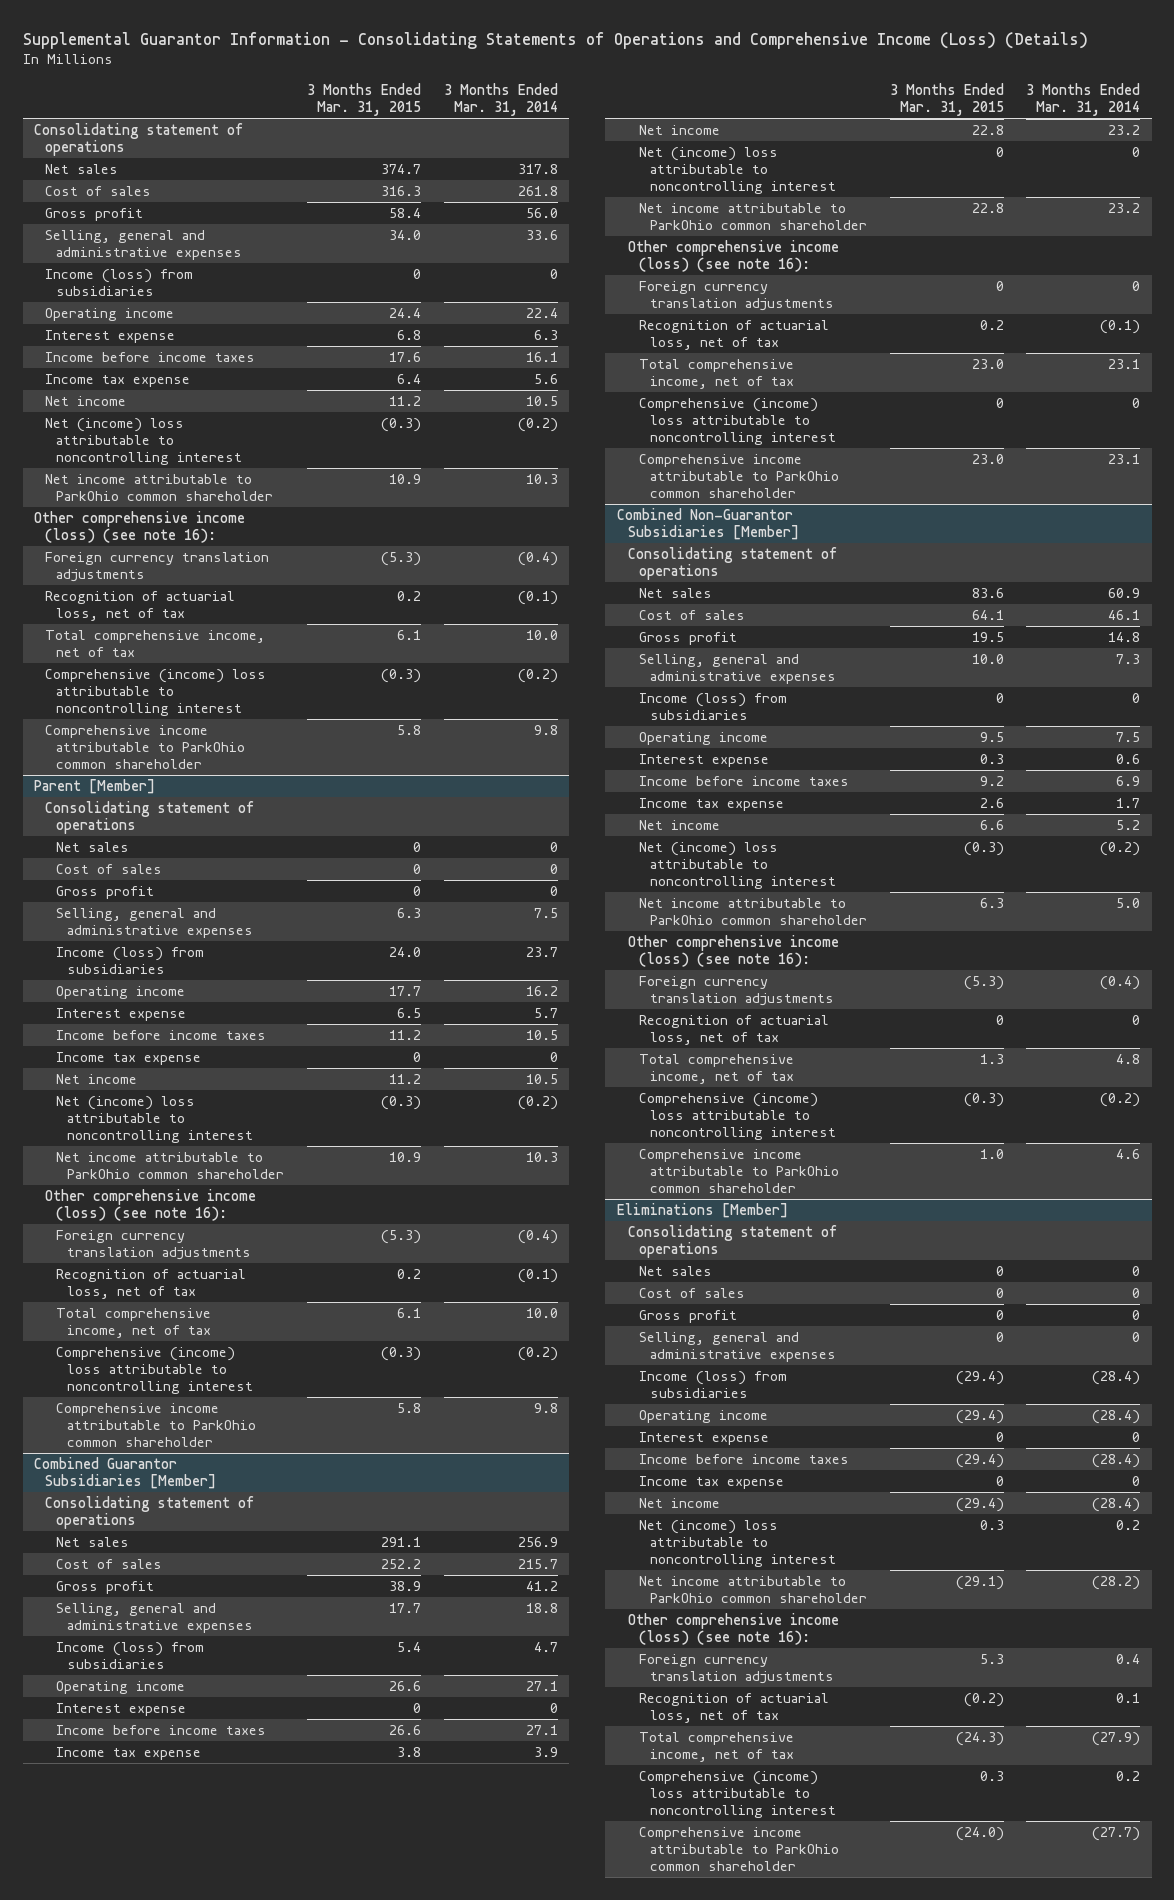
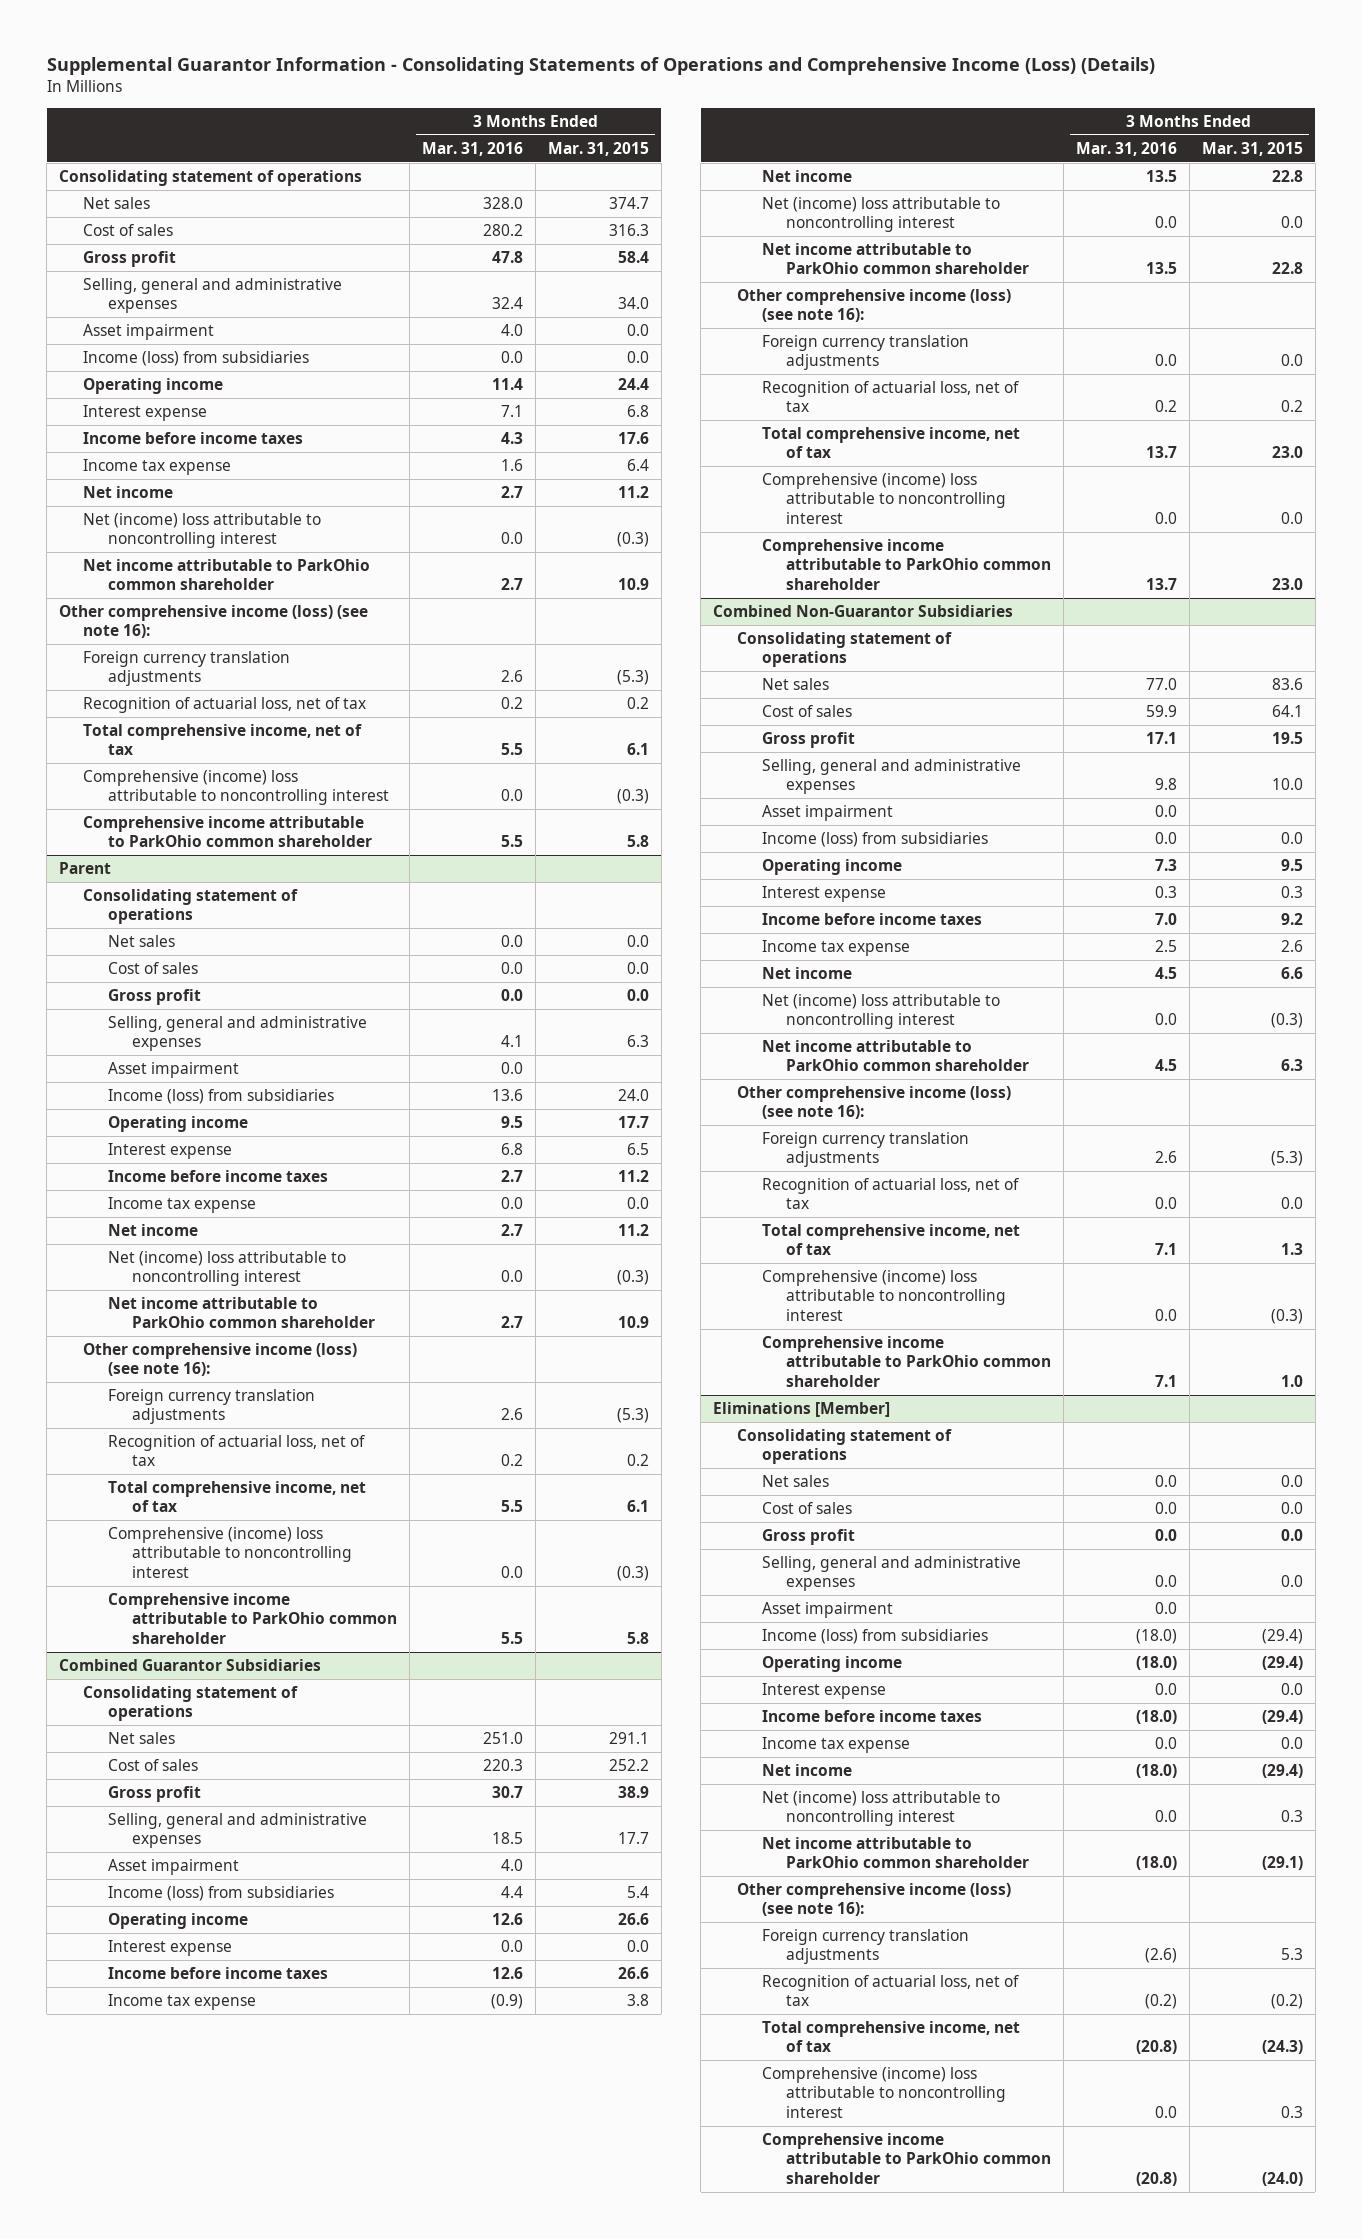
- | 3 Months Ended Mar. 31, 2015 | 3 Months Ended Mar. 31, 2014
+ | 3 Months Ended Mar. 31, 2016 | 3 Months Ended Mar. 31, 2015
- Income (loss) from subsidiaries | 0 | 0
+ Asset impairment | 4.0 | 0.0
+ Income (loss) from subsidiaries | 0.0 | 0.0
- Parent [Member]
+ Parent
- Net sales | 0 | 0
- Cost of sales | 0 | 0
- Gross profit | 0 | 0
+ Net sales | 0.0 | 0.0
+ Cost of sales | 0.0 | 0.0
+ Gross profit | 0.0 | 0.0
+ Asset impairment | 0.0 |
- Income tax expense | 0 | 0
+ Income tax expense | 0.0 | 0.0
- Combined Guarantor Subsidiaries [Member]
+ Combined Guarantor Subsidiaries
+ Asset impairment | 4.0 |
- Interest expense | 0 | 0
+ Interest expense | 0.0 | 0.0
- Net (income) loss attributable to noncontrolling interest | 0 | 0
+ Net (income) loss attributable to noncontrolling interest | 0.0 | 0.0
- Foreign currency translation adjustments | 0 | 0
+ Foreign currency translation adjustments | 0.0 | 0.0
- Comprehensive (income) loss attributable to noncontrolling interest | 0 | 0
+ Comprehensive (income) loss attributable to noncontrolling interest | 0.0 | 0.0
- Combined Non-Guarantor Subsidiaries [Member]
+ Combined Non-Guarantor Subsidiaries
- Income (loss) from subsidiaries | 0 | 0
+ Asset impairment | 0.0 |
+ Income (loss) from subsidiaries | 0.0 | 0.0
- Recognition of actuarial loss, net of tax | 0 | 0
+ Recognition of actuarial loss, net of tax | 0.0 | 0.0
@ Eliminations [Member]
- Net sales | 0 | 0
- Cost of sales | 0 | 0
- Gross profit | 0 | 0
- Selling, general and administrative expenses | 0 | 0
+ Net sales | 0.0 | 0.0
+ Cost of sales | 0.0 | 0.0
+ Gross profit | 0.0 | 0.0
+ Selling, general and administrative expenses | 0.0 | 0.0
+ Asset impairment | 0.0 |
- Interest expense | 0 | 0
+ Interest expense | 0.0 | 0.0
- Income tax expense | 0 | 0
+ Income tax expense | 0.0 | 0.0

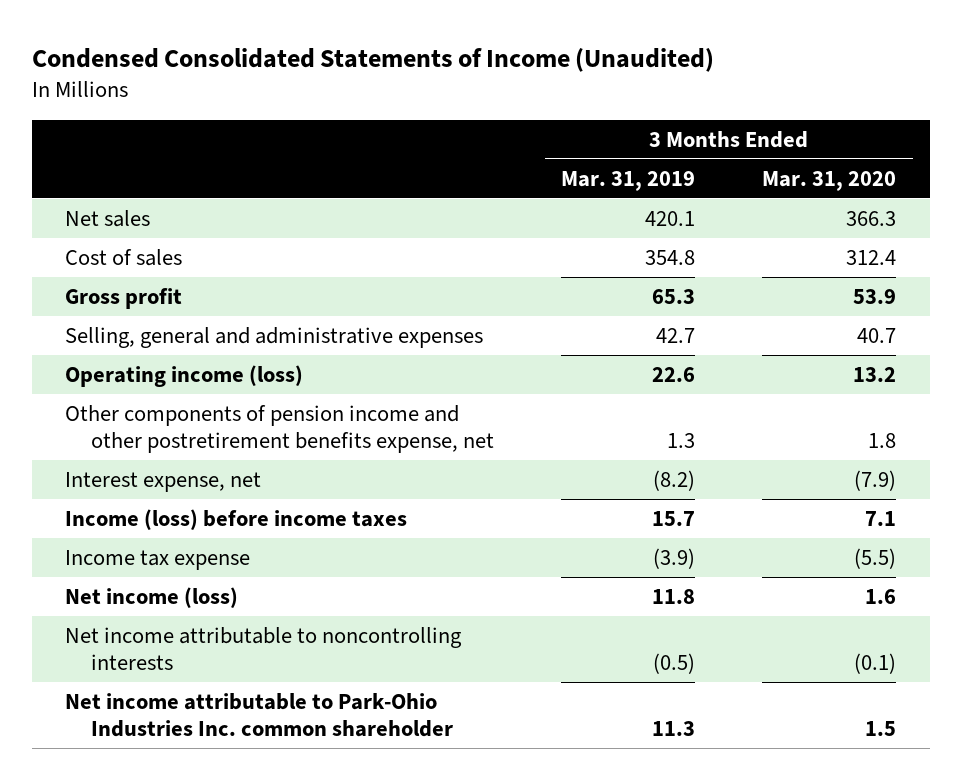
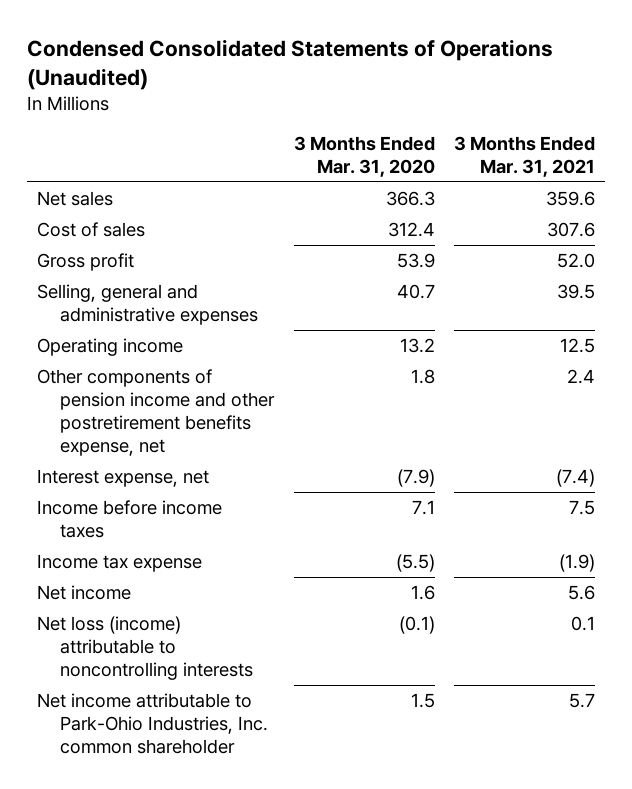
- Condensed Consolidated Statements of Income (Unaudited)
+ Condensed Consolidated Statements of Operations (Unaudited)
- | 3 Months Ended Mar. 31, 2019 | 3 Months Ended Mar. 31, 2020
+ | 3 Months Ended Mar. 31, 2020 | 3 Months Ended Mar. 31, 2021
- Operating income (loss) | 22.6 | 13.2
+ Operating income | 13.2 | 12.5
- Income (loss) before income taxes | 15.7 | 7.1
+ Income before income taxes | 7.1 | 7.5
- Net income (loss) | 11.8 | 1.6
- Net income attributable to noncontrolling interests | (0.5) | (0.1)
- Net income attributable to Park-Ohio Industries Inc. common shareholder | 11.3 | 1.5
+ Net income | 1.6 | 5.6
+ Net loss (income) attributable to noncontrolling interests | (0.1) | 0.1
+ Net income attributable to Park-Ohio Industries, Inc. common shareholder | 1.5 | 5.7

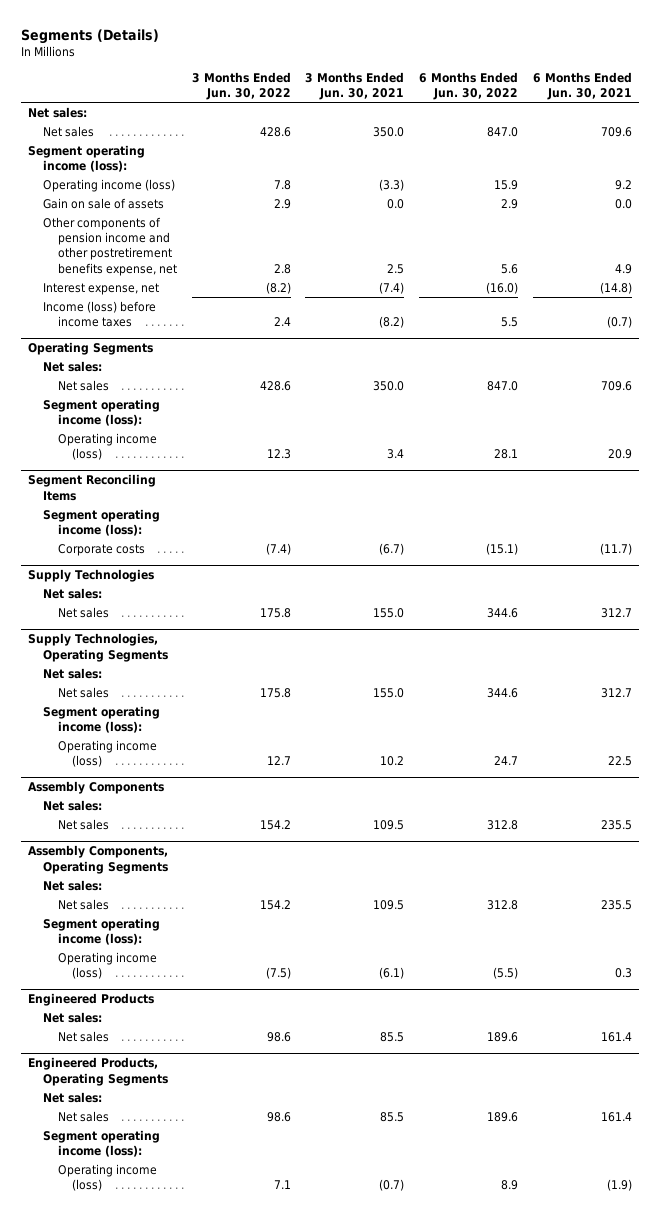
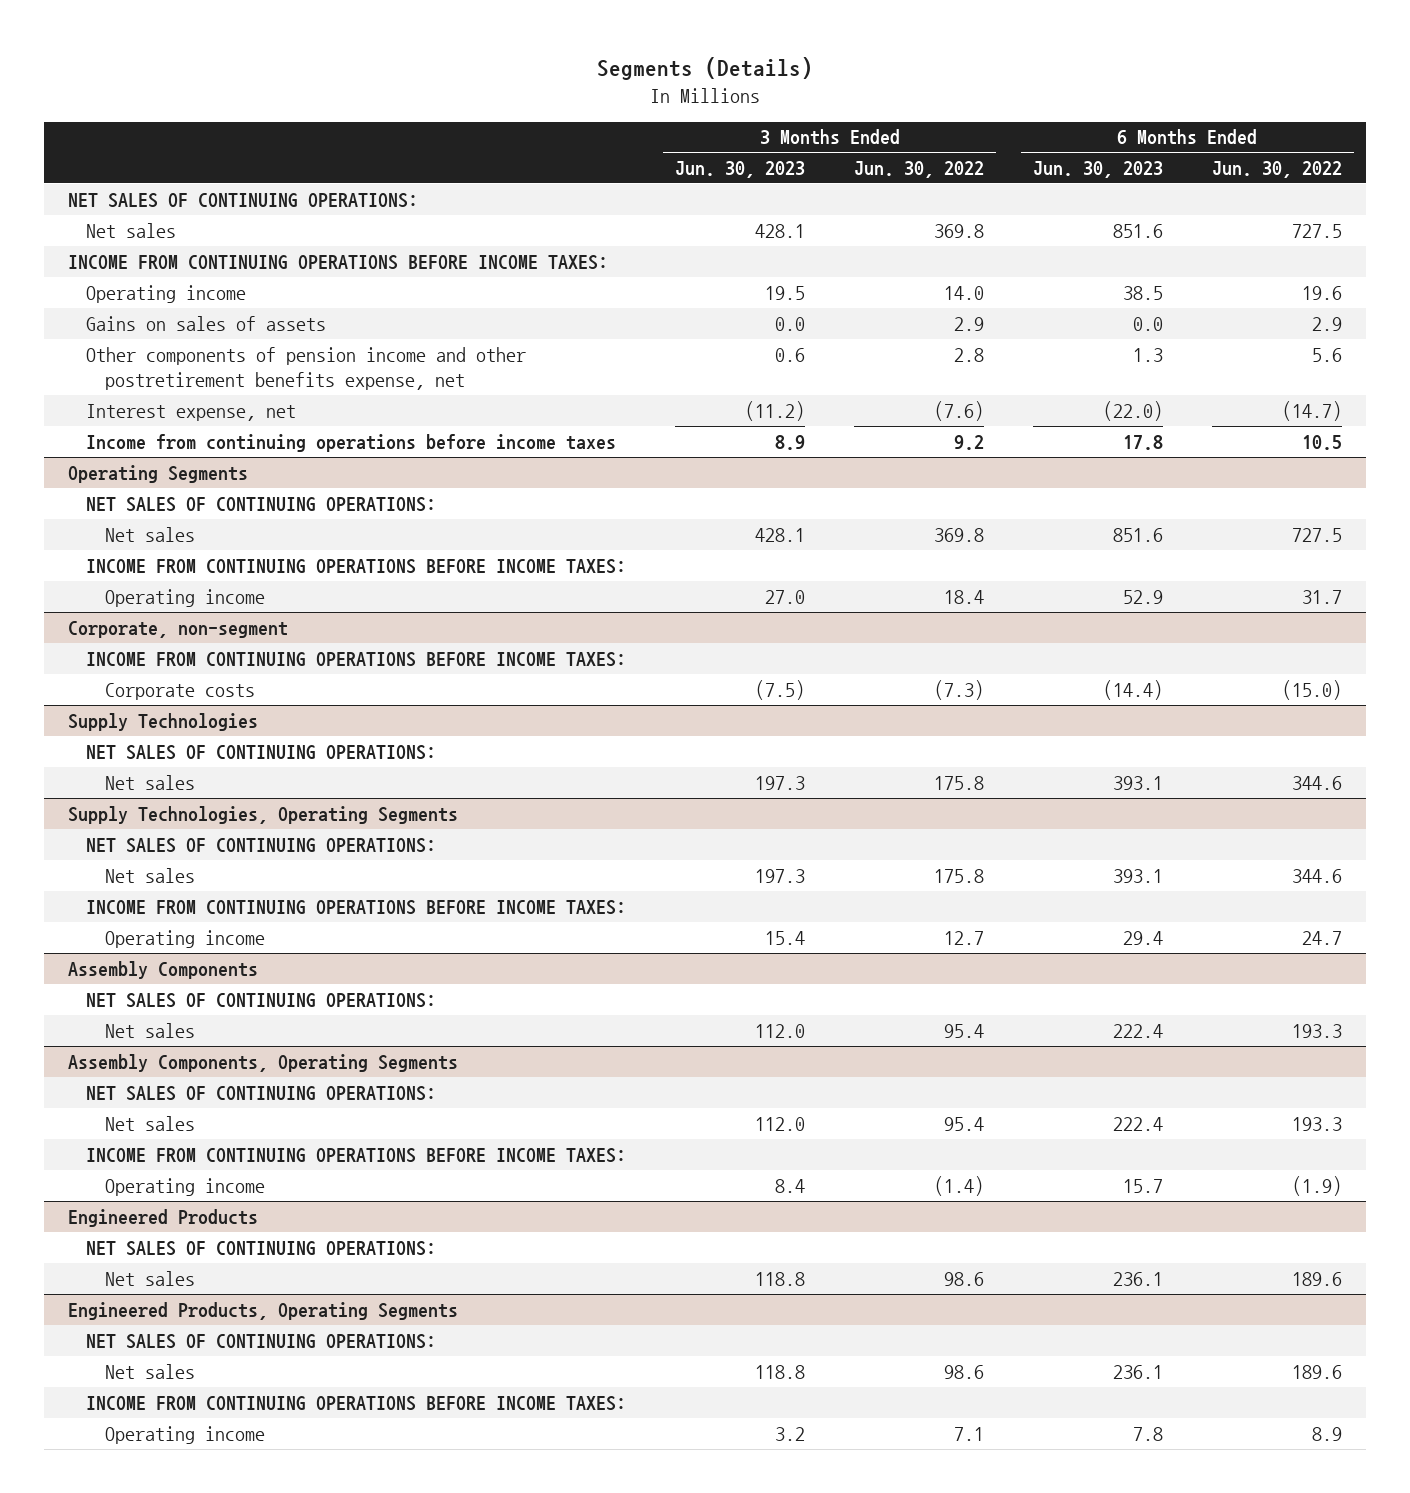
- | 3 Months Ended Jun. 30, 2022 | 3 Months Ended Jun. 30, 2021 | 6 Months Ended Jun. 30, 2022 | 6 Months Ended Jun. 30, 2021
+ | 3 Months Ended Jun. 30, 2023 | 3 Months Ended Jun. 30, 2022 | 6 Months Ended Jun. 30, 2023 | 6 Months Ended Jun. 30, 2022
- Net sales:
- Net sales | 428.6 | 350.0 | 847.0 | 709.6
- Segment operating income (loss):
- Operating income (loss) | 7.8 | (3.3) | 15.9 | 9.2
- Gain on sale of assets | 2.9 | 0.0 | 2.9 | 0.0
+ NET SALES OF CONTINUING OPERATIONS:
+ Net sales | 428.1 | 369.8 | 851.6 | 727.5
+ INCOME FROM CONTINUING OPERATIONS BEFORE INCOME TAXES:
+ Operating income | 19.5 | 14.0 | 38.5 | 19.6
+ Gains on sales of assets | 0.0 | 2.9 | 0.0 | 2.9
- Interest expense, net | (8.2) | (7.4) | (16.0) | (14.8)
- Income (loss) before income taxes | 2.4 | (8.2) | 5.5 | (0.7)
+ Interest expense, net | (11.2) | (7.6) | (22.0) | (14.7)
+ Income from continuing operations before income taxes | 8.9 | 9.2 | 17.8 | 10.5
@ Operating Segments
- Net sales:
- Net sales | 428.6 | 350.0 | 847.0 | 709.6
- Segment operating income (loss):
- Operating income (loss) | 12.3 | 3.4 | 28.1 | 20.9
- Segment Reconciling Items
- Segment operating income (loss):
- Corporate costs | (7.4) | (6.7) | (15.1) | (11.7)
@ Operating Segments
+ NET SALES OF CONTINUING OPERATIONS:
+ Net sales | 428.1 | 369.8 | 851.6 | 727.5
+ INCOME FROM CONTINUING OPERATIONS BEFORE INCOME TAXES:
+ Operating income | 27.0 | 18.4 | 52.9 | 31.7
+ Corporate, non-segment
+ INCOME FROM CONTINUING OPERATIONS BEFORE INCOME TAXES:
+ Corporate costs | (7.5) | (7.3) | (14.4) | (15.0)
@ Supply Technologies
- Net sales:
+ NET SALES OF CONTINUING OPERATIONS:
@ Supply Technologies, Operating Segments
- Net sales:
+ NET SALES OF CONTINUING OPERATIONS:
- Segment operating income (loss):
- Operating income (loss) | 12.7 | 10.2 | 24.7 | 22.5
+ INCOME FROM CONTINUING OPERATIONS BEFORE INCOME TAXES:
+ Operating income | 15.4 | 12.7 | 29.4 | 24.7
@ Assembly Components
- Net sales:
- Net sales | 154.2 | 109.5 | 312.8 | 235.5
+ NET SALES OF CONTINUING OPERATIONS:
+ Net sales | 112.0 | 95.4 | 222.4 | 193.3
@ Assembly Components, Operating Segments
- Net sales:
- Net sales | 154.2 | 109.5 | 312.8 | 235.5
- Segment operating income (loss):
- Operating income (loss) | (7.5) | (6.1) | (5.5) | 0.3
+ NET SALES OF CONTINUING OPERATIONS:
+ Net sales | 112.0 | 95.4 | 222.4 | 193.3
+ INCOME FROM CONTINUING OPERATIONS BEFORE INCOME TAXES:
+ Operating income | 8.4 | (1.4) | 15.7 | (1.9)
@ Engineered Products
- Net sales:
+ NET SALES OF CONTINUING OPERATIONS:
@ Engineered Products, Operating Segments
- Net sales:
+ NET SALES OF CONTINUING OPERATIONS:
- Segment operating income (loss):
- Operating income (loss) | 7.1 | (0.7) | 8.9 | (1.9)
+ INCOME FROM CONTINUING OPERATIONS BEFORE INCOME TAXES:
+ Operating income | 3.2 | 7.1 | 7.8 | 8.9

